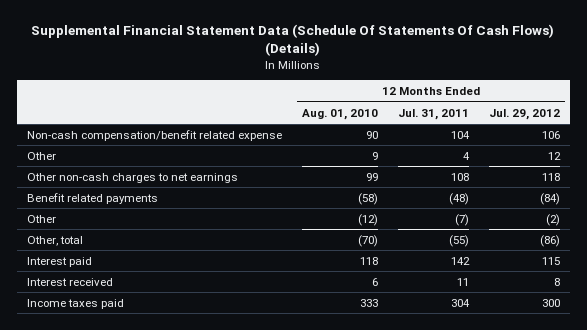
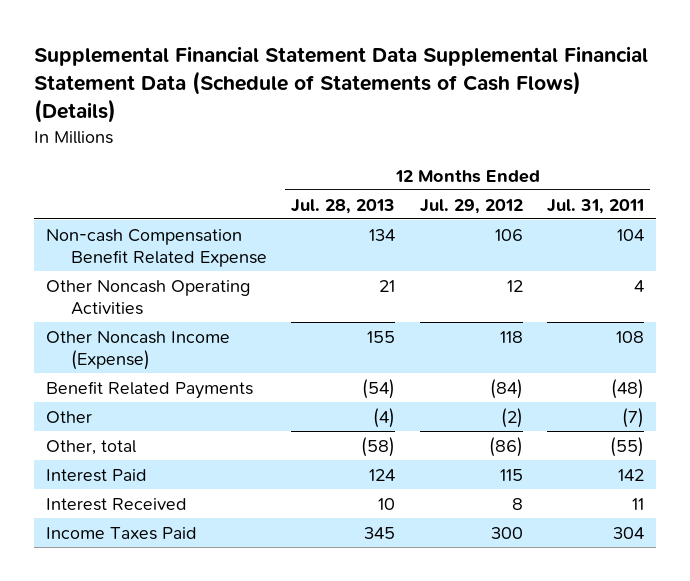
- Supplemental Financial Statement Data (Schedule Of Statements Of Cash Flows) (Details)
+ Supplemental Financial Statement Data Supplemental Financial Statement Data (Schedule of Statements of Cash Flows) (Details)
- | 12 Months Ended Aug. 01, 2010 | 12 Months Ended Jul. 31, 2011 | 12 Months Ended Jul. 29, 2012
+ | 12 Months Ended Jul. 28, 2013 | 12 Months Ended Jul. 29, 2012 | 12 Months Ended Jul. 31, 2011
- Non-cash compensation/benefit related expense | 90 | 104 | 106
- Other | 9 | 4 | 12
- Other non-cash charges to net earnings | 99 | 108 | 118
- Benefit related payments | (58) | (48) | (84)
+ Non-cash Compensation Benefit Related Expense | 134 | 106 | 104
+ Other Noncash Operating Activities | 21 | 12 | 4
+ Other Noncash Income (Expense) | 155 | 118 | 108
+ Benefit Related Payments | (54) | (84) | (48)
- Interest paid | 118 | 142 | 115
- Interest received | 6 | 11 | 8
- Income taxes paid | 333 | 304 | 300
+ Interest Paid | 124 | 115 | 142
+ Interest Received | 10 | 8 | 11
+ Income Taxes Paid | 345 | 300 | 304

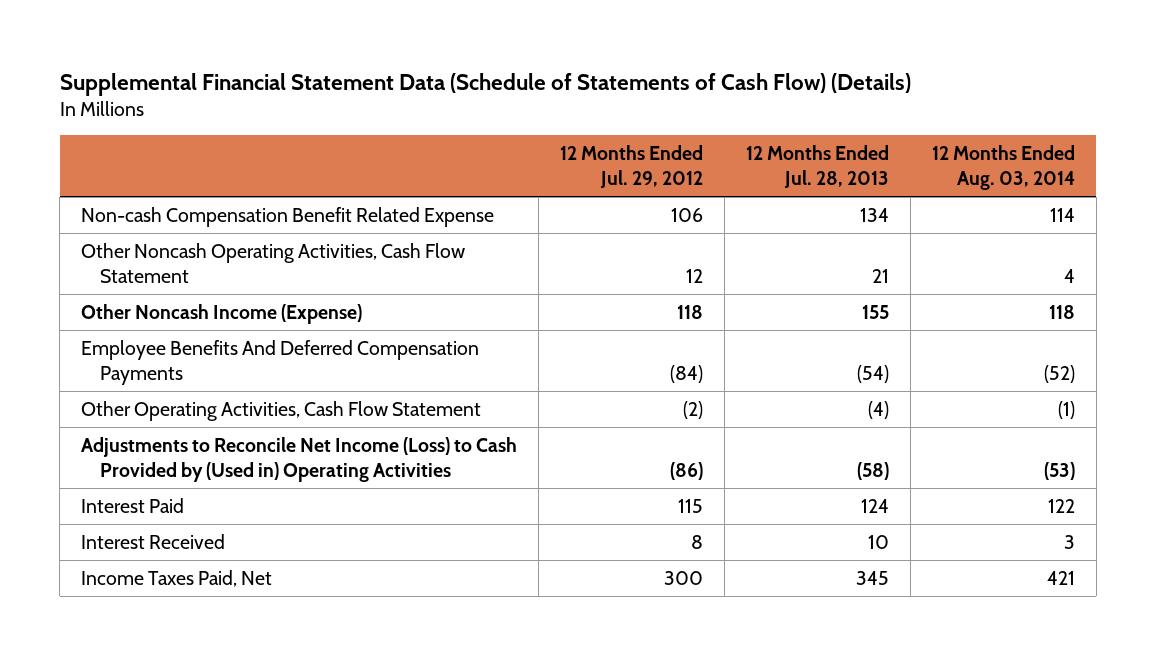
- Supplemental Financial Statement Data Supplemental Financial Statement Data (Schedule of Statements of Cash Flows) (Details)
+ Supplemental Financial Statement Data (Schedule of Statements of Cash Flow) (Details)
- | 12 Months Ended Jul. 28, 2013 | 12 Months Ended Jul. 29, 2012 | 12 Months Ended Jul. 31, 2011
+ | 12 Months Ended Jul. 29, 2012 | 12 Months Ended Jul. 28, 2013 | 12 Months Ended Aug. 03, 2014
- Other Noncash Operating Activities | 21 | 12 | 4
+ Other Noncash Operating Activities, Cash Flow Statement | 12 | 21 | 4
- Benefit Related Payments | (54) | (84) | (48)
- Other | (4) | (2) | (7)
- Other, total | (58) | (86) | (55)
+ Employee Benefits And Deferred Compensation Payments | (84) | (54) | (52)
+ Other Operating Activities, Cash Flow Statement | (2) | (4) | (1)
+ Adjustments to Reconcile Net Income (Loss) to Cash Provided by (Used in) Operating Activities | (86) | (58) | (53)
- Income Taxes Paid | 345 | 300 | 304
+ Income Taxes Paid, Net | 300 | 345 | 421

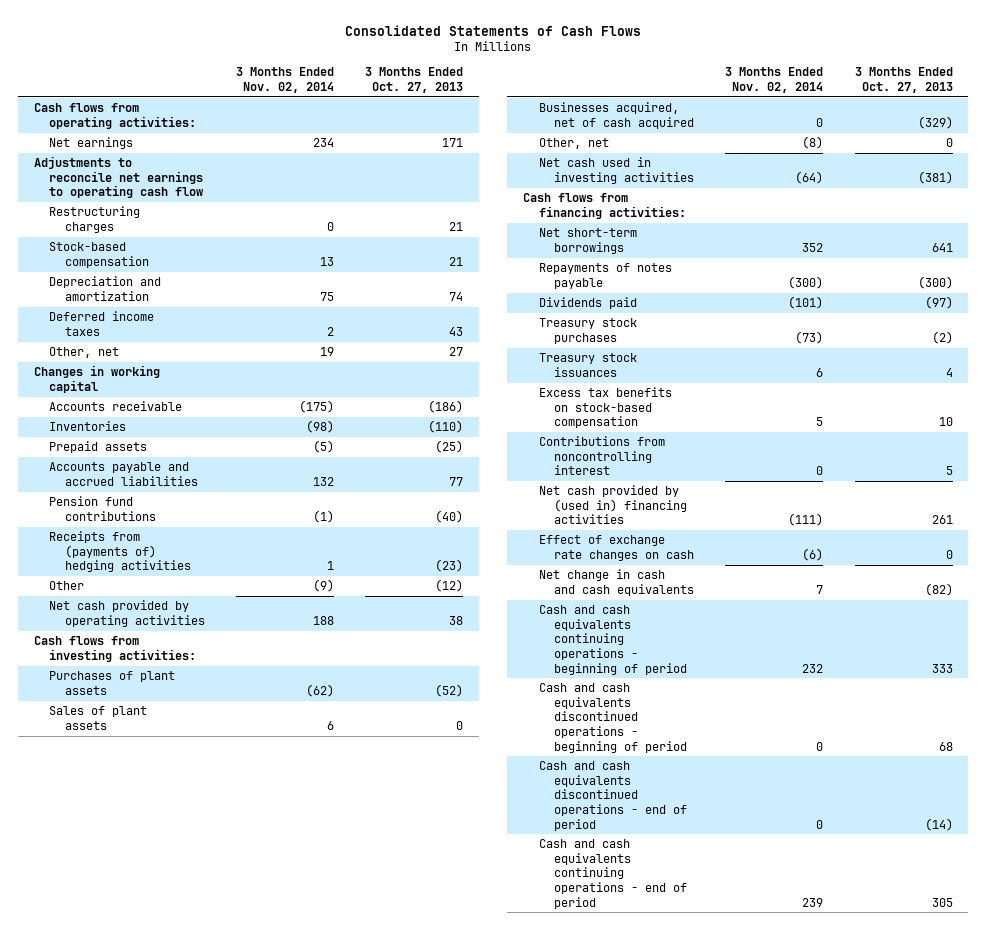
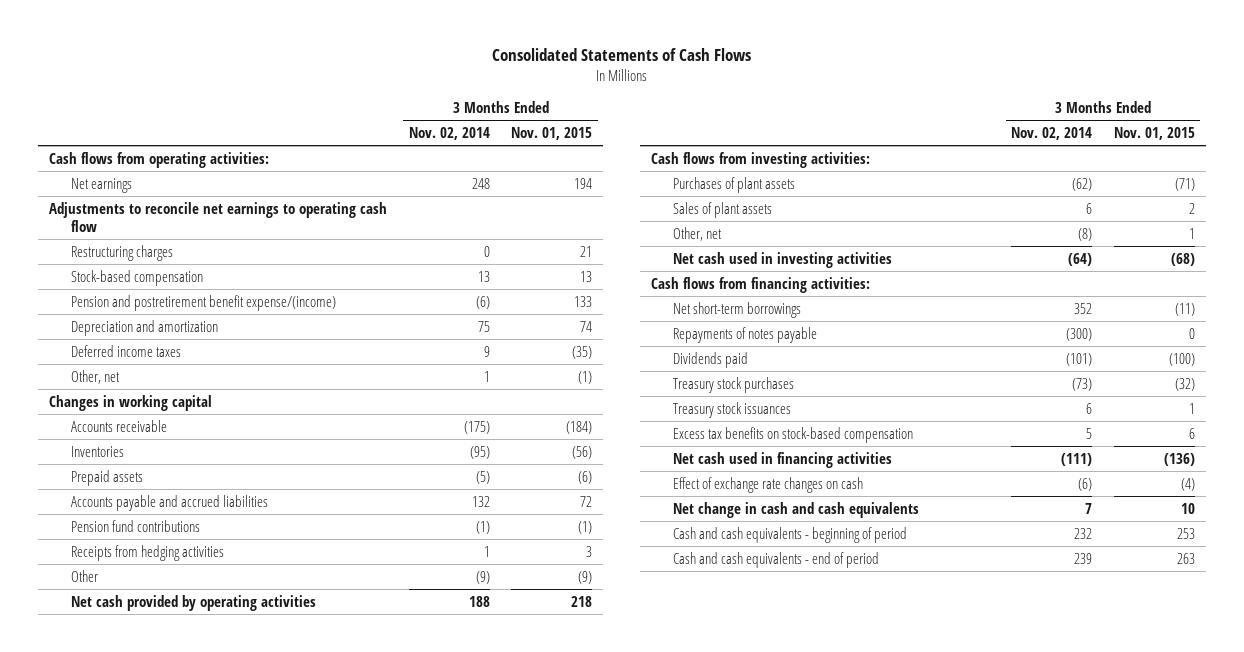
- | 3 Months Ended Nov. 02, 2014 | 3 Months Ended Oct. 27, 2013
+ | 3 Months Ended Nov. 02, 2014 | 3 Months Ended Nov. 01, 2015
- Net earnings | 234 | 171
+ Net earnings | 248 | 194
+ Pension and postretirement benefit expense/(income) | (6) | 133
- Deferred income taxes | 2 | 43
- Other, net | 19 | 27
+ Deferred income taxes | 9 | (35)
+ Other, net | 1 | (1)
- Inventories | (98) | (110)
+ Inventories | (95) | (56)
- Receipts from (payments of) hedging activities | 1 | (23)
+ Receipts from hedging activities | 1 | 3
- Businesses acquired, net of cash acquired | 0 | (329)
- Contributions from noncontrolling interest | 0 | 5
- Net cash provided by (used in) financing activities | (111) | 261
+ Net cash used in financing activities | (111) | (136)
- Cash and cash equivalents continuing operations - beginning of period | 232 | 333
- Cash and cash equivalents discontinued operations - beginning of period | 0 | 68
- Cash and cash equivalents discontinued operations - end of period | 0 | (14)
- Cash and cash equivalents continuing operations - end of period | 239 | 305
+ Cash and cash equivalents - beginning of period | 232 | 253
+ Cash and cash equivalents - end of period | 239 | 263

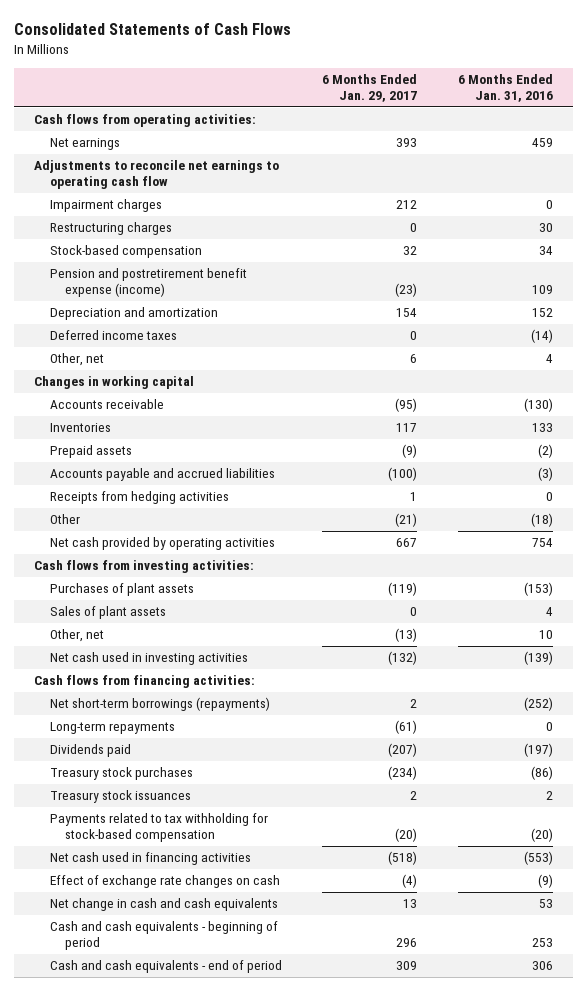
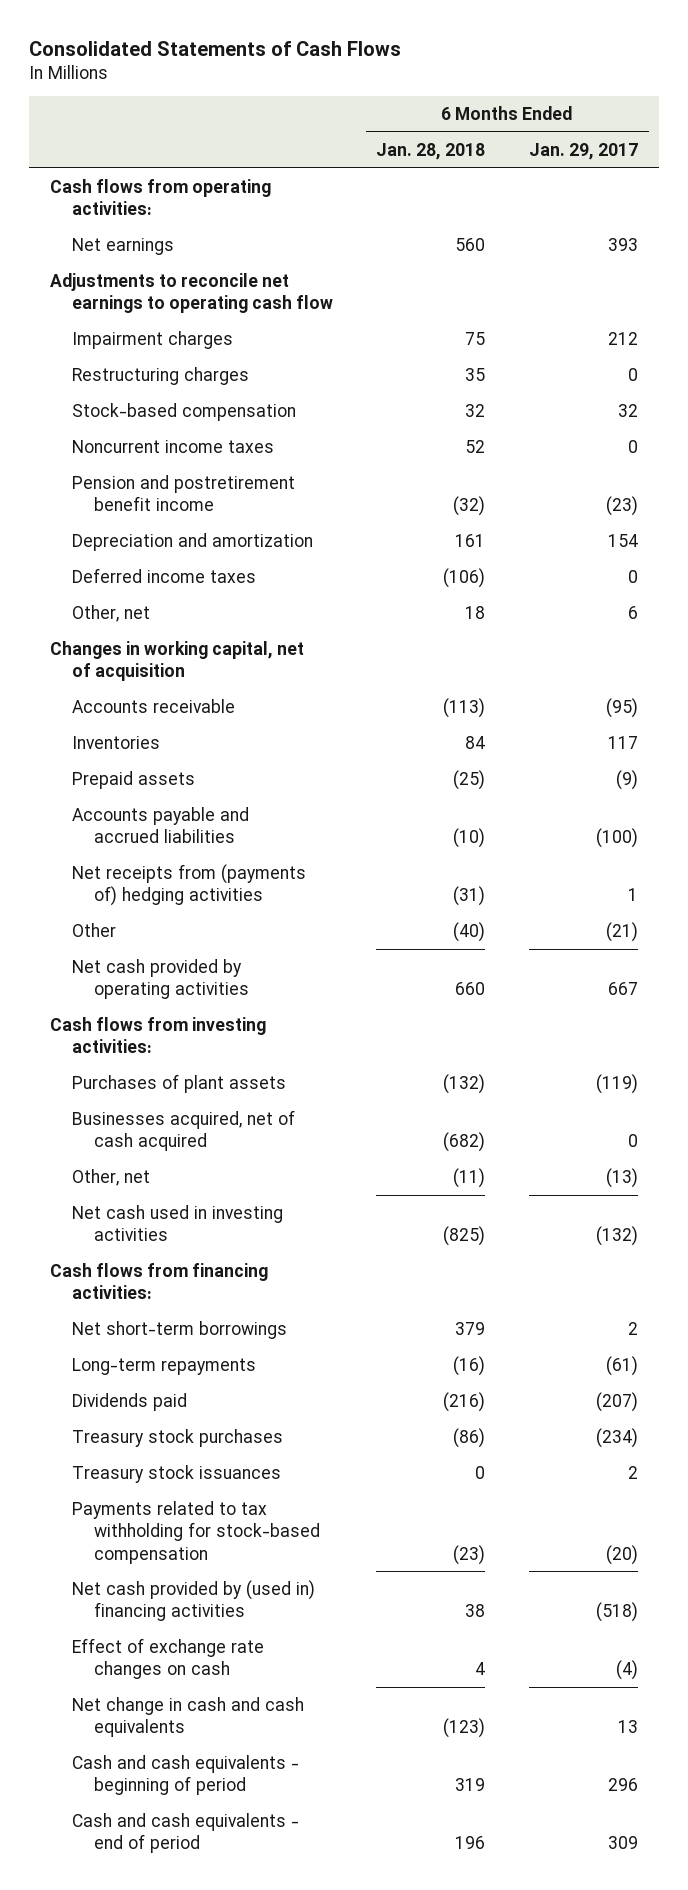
- | 6 Months Ended Jan. 29, 2017 | 6 Months Ended Jan. 31, 2016
+ | 6 Months Ended Jan. 28, 2018 | 6 Months Ended Jan. 29, 2017
- Pension and postretirement benefit expense (income) | (23) | 109
+ Noncurrent income taxes | 52 | 0
+ Pension and postretirement benefit income | (32) | (23)
- Changes in working capital
+ Changes in working capital, net of acquisition
- Receipts from hedging activities | 1 | 0
+ Net receipts from (payments of) hedging activities | (31) | 1
- Sales of plant assets | 0 | 4
+ Businesses acquired, net of cash acquired | (682) | 0
- Net short-term borrowings (repayments) | 2 | (252)
+ Net short-term borrowings | 379 | 2
- Net cash used in financing activities | (518) | (553)
+ Net cash provided by (used in) financing activities | 38 | (518)

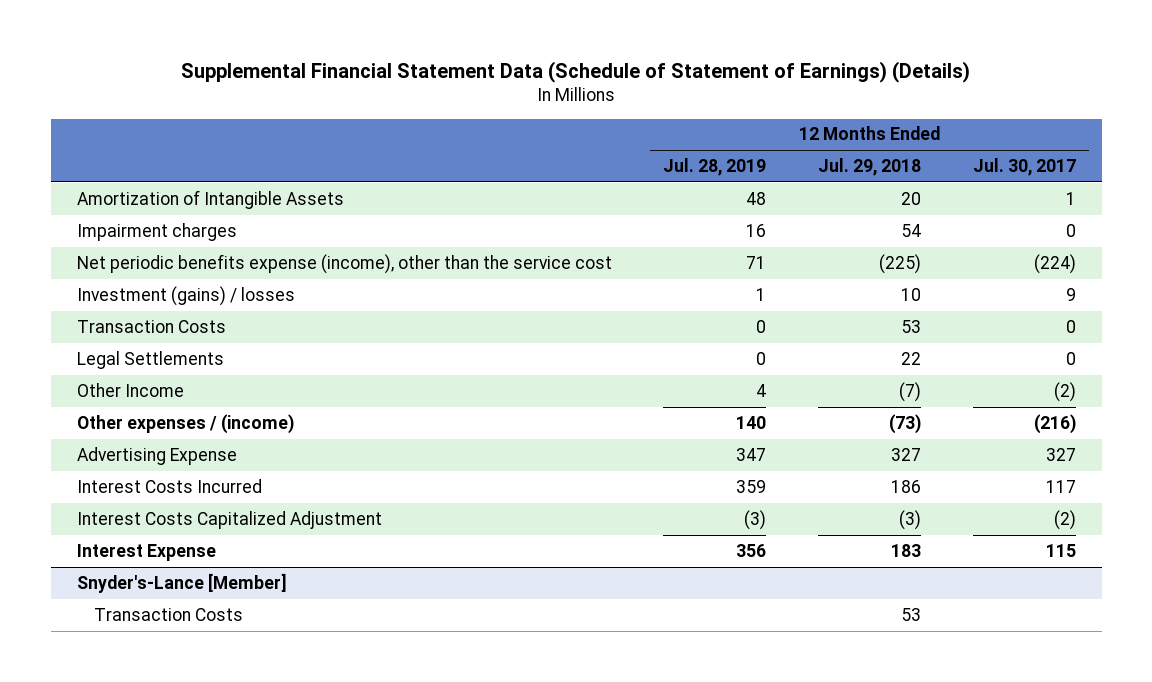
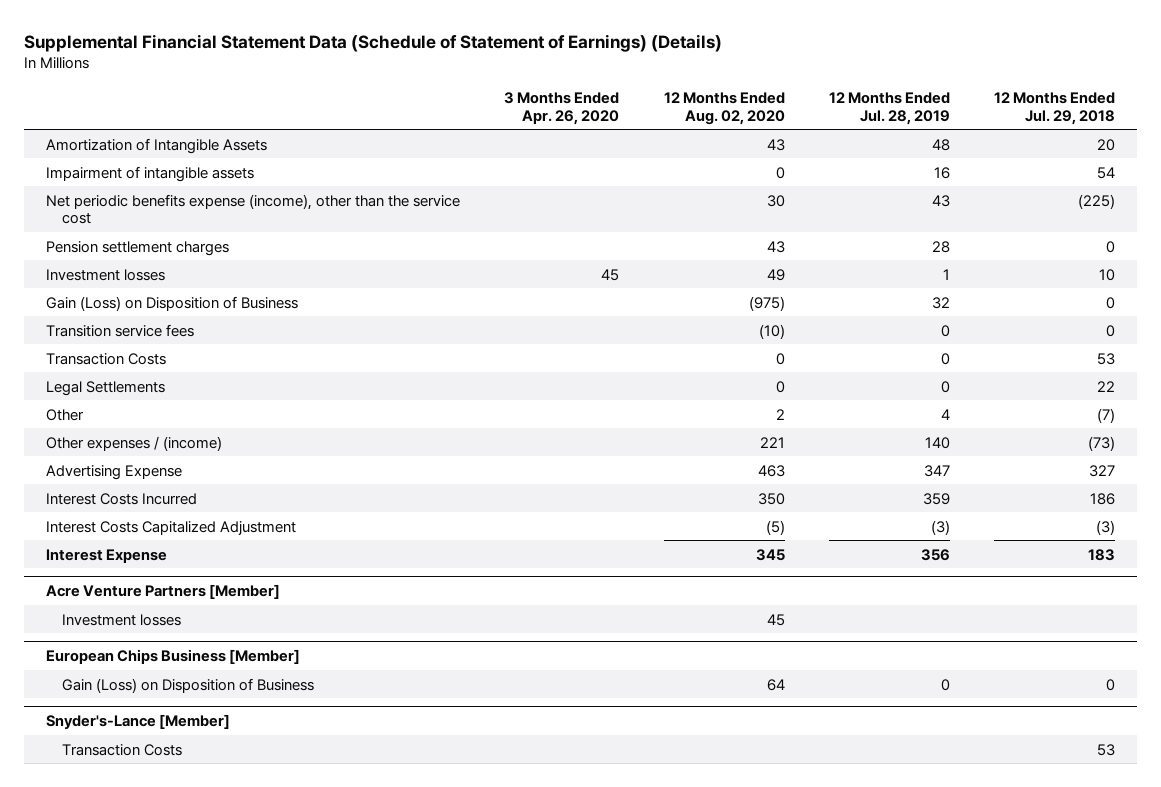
- | 12 Months Ended Jul. 28, 2019 | 12 Months Ended Jul. 29, 2018 | 12 Months Ended Jul. 30, 2017
+ | 3 Months Ended Apr. 26, 2020 | 12 Months Ended Aug. 02, 2020 | 12 Months Ended Jul. 28, 2019 | 12 Months Ended Jul. 29, 2018
- Impairment charges | 16 | 54 | 0
- Net periodic benefits expense (income), other than the service cost | 71 | (225) | (224)
- Investment (gains) / losses | 1 | 10 | 9
+ Impairment of intangible assets | | 0 | 16 | 54
+ Net periodic benefits expense (income), other than the service cost | | 30 | 43 | (225)
+ Pension settlement charges | | 43 | 28 | 0
+ Investment losses | 45 | 49 | 1 | 10
+ Gain (Loss) on Disposition of Business | | (975) | 32 | 0
+ Transition service fees | | (10) | 0 | 0
- Other Income | 4 | (7) | (2)
+ Other | | 2 | 4 | (7)
+ Acre Venture Partners [Member]
+ Investment losses | | 45 | |
+ European Chips Business [Member]
+ Gain (Loss) on Disposition of Business | | 64 | 0 | 0

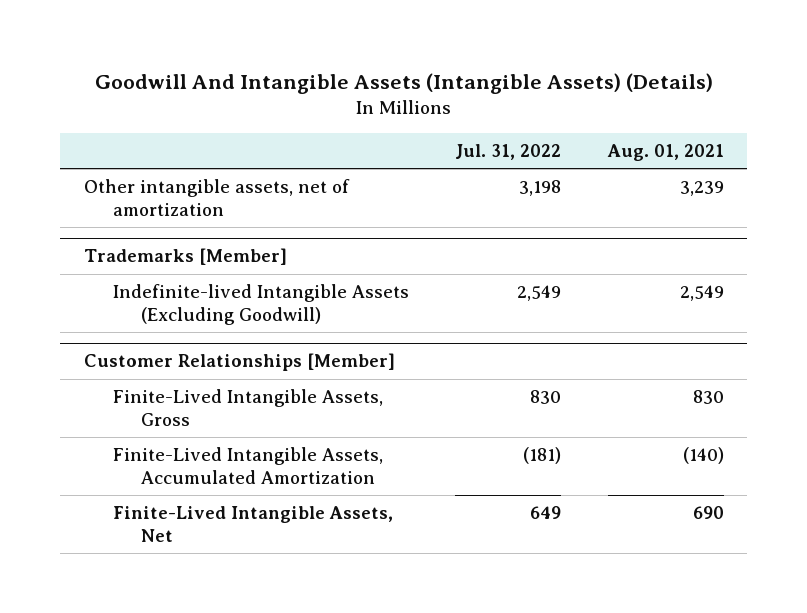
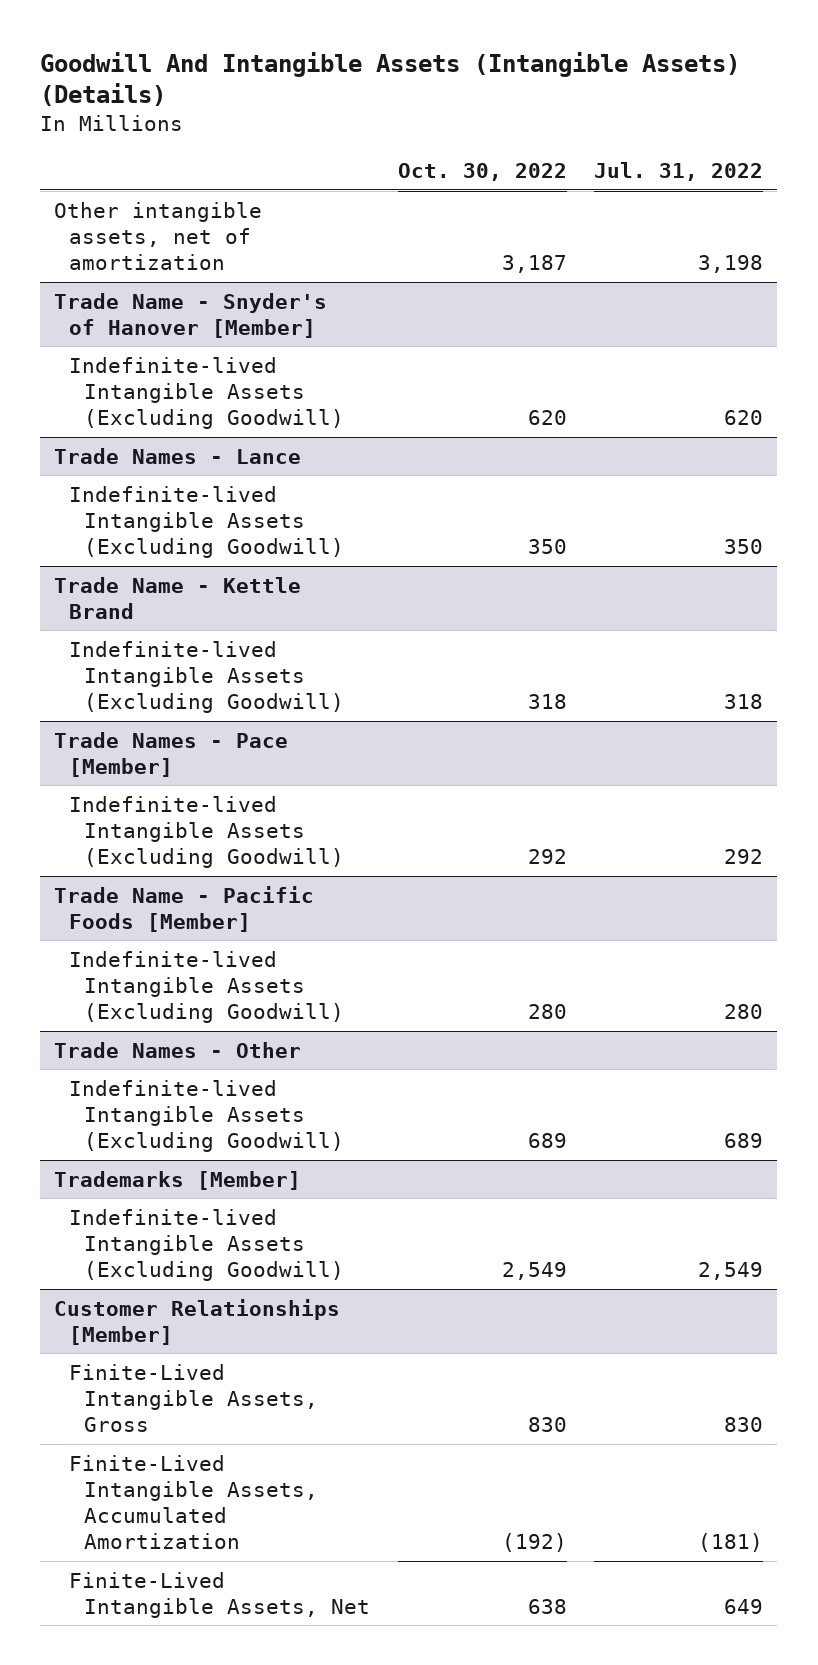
- | Jul. 31, 2022 | Aug. 01, 2021
+ | Oct. 30, 2022 | Jul. 31, 2022
+ Trade Name - Snyder's of Hanover [Member]
+ Indefinite-lived Intangible Assets (Excluding Goodwill) | 620 | 620
+ Trade Names - Lance
+ Indefinite-lived Intangible Assets (Excluding Goodwill) | 350 | 350
+ Trade Name - Kettle Brand
+ Indefinite-lived Intangible Assets (Excluding Goodwill) | 318 | 318
+ Trade Names - Pace [Member]
+ Indefinite-lived Intangible Assets (Excluding Goodwill) | 292 | 292
+ Trade Name - Pacific Foods [Member]
+ Indefinite-lived Intangible Assets (Excluding Goodwill) | 280 | 280
+ Trade Names - Other
+ Indefinite-lived Intangible Assets (Excluding Goodwill) | 689 | 689

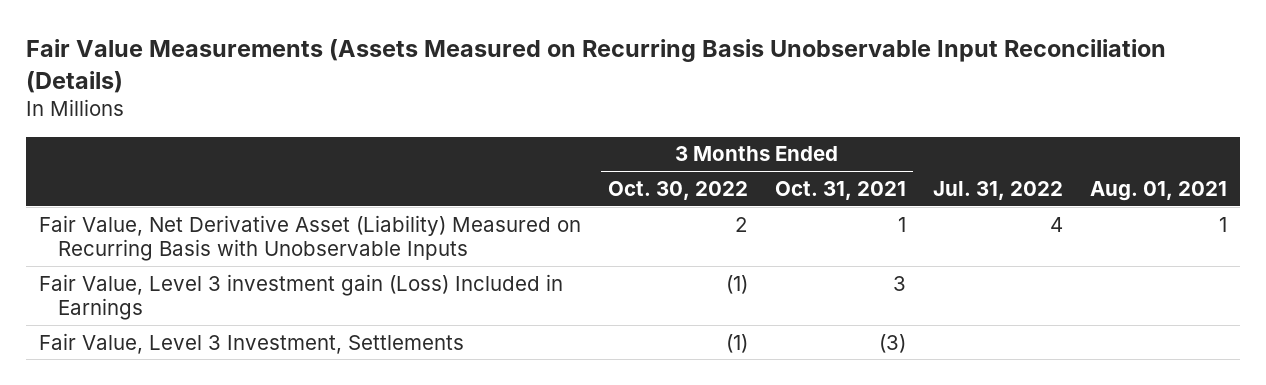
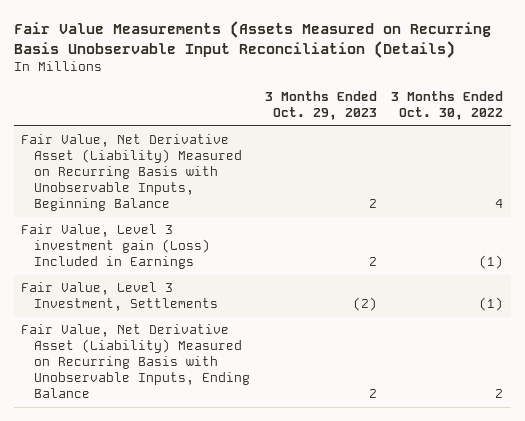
- | 3 Months Ended Oct. 30, 2022 | 3 Months Ended Oct. 31, 2021 | Jul. 31, 2022 | Aug. 01, 2021
+ | 3 Months Ended Oct. 29, 2023 | 3 Months Ended Oct. 30, 2022
- Fair Value, Net Derivative Asset (Liability) Measured on Recurring Basis with Unobservable Inputs | 2 | 1 | 4 | 1
+ Fair Value, Net Derivative Asset (Liability) Measured on Recurring Basis with Unobservable Inputs, Beginning Balance | 2 | 4
+ Fair Value, Net Derivative Asset (Liability) Measured on Recurring Basis with Unobservable Inputs, Ending Balance | 2 | 2

